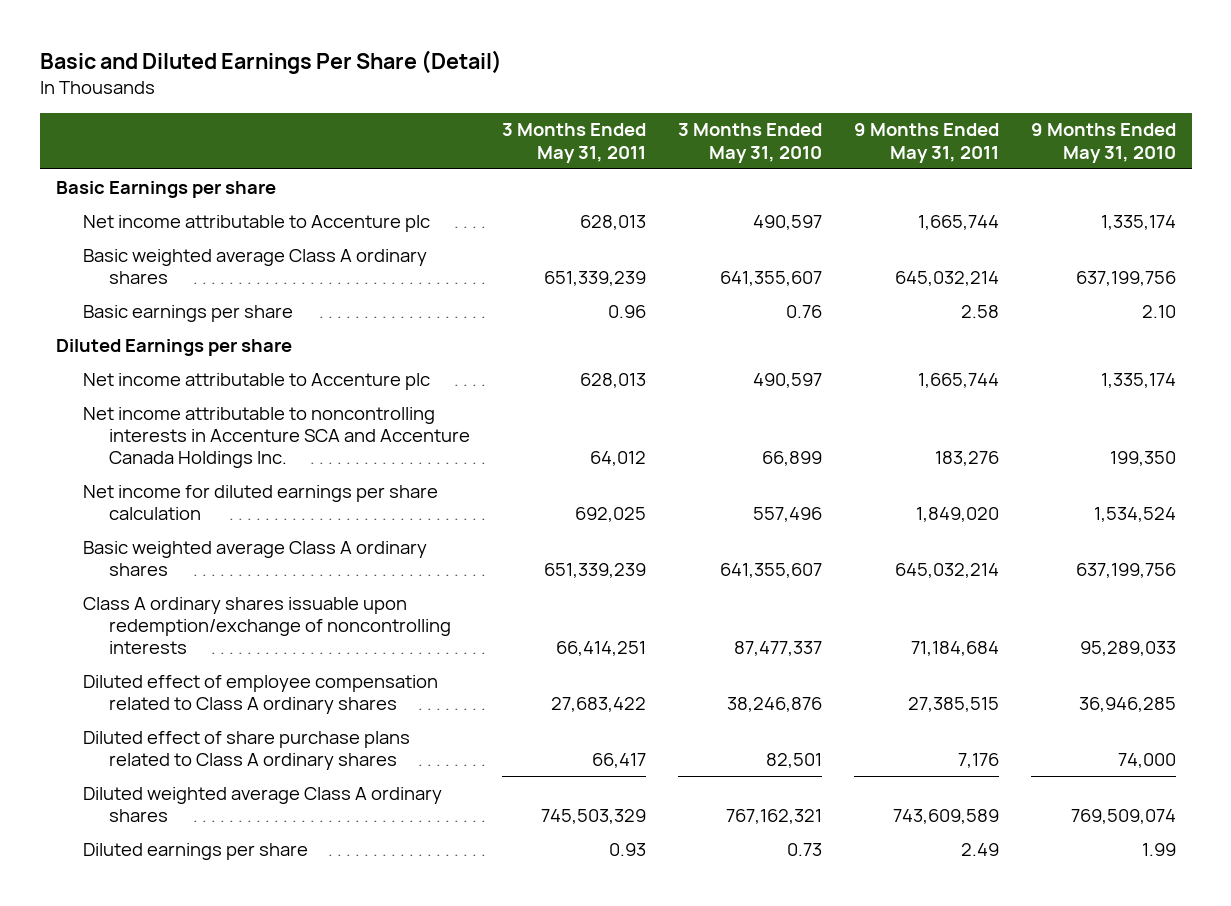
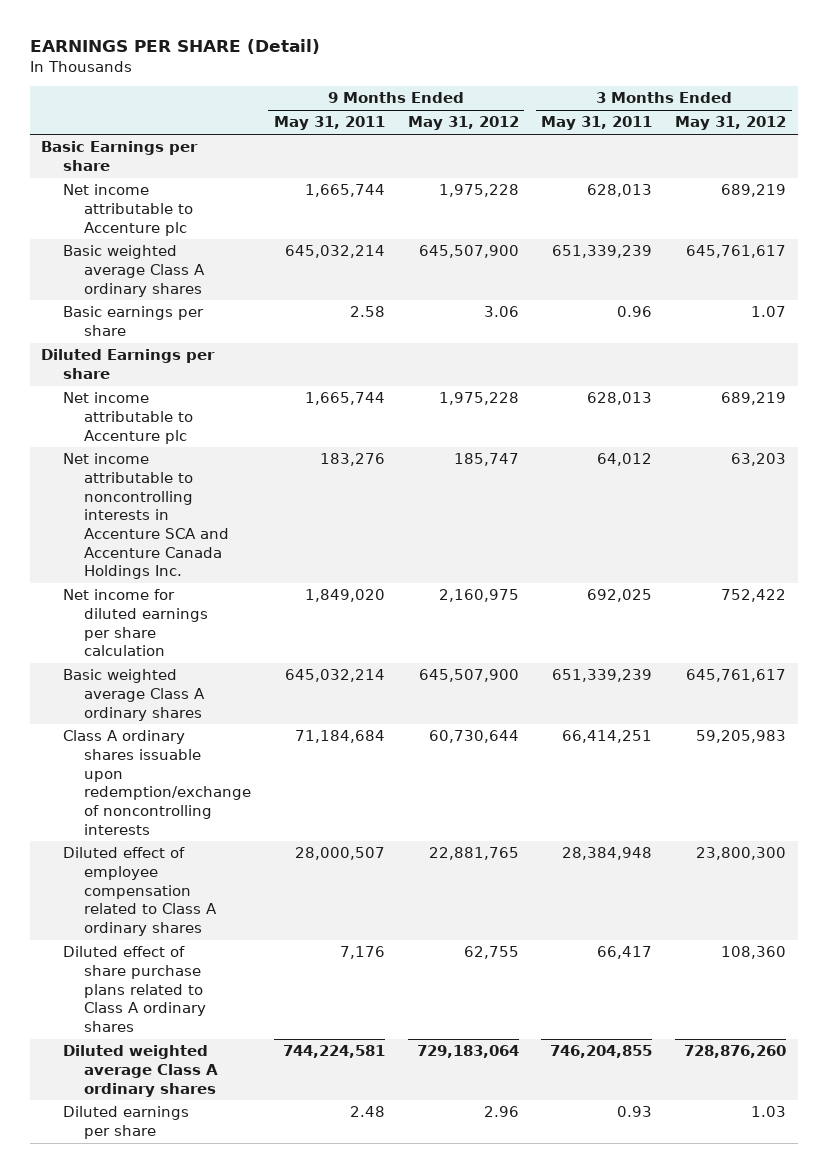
- Basic and Diluted Earnings Per Share (Detail)
+ EARNINGS PER SHARE (Detail)
- | 3 Months Ended May 31, 2011 | 3 Months Ended May 31, 2010 | 9 Months Ended May 31, 2011 | 9 Months Ended May 31, 2010
+ | 9 Months Ended May 31, 2011 | 9 Months Ended May 31, 2012 | 3 Months Ended May 31, 2011 | 3 Months Ended May 31, 2012
- Diluted effect of employee compensation related to Class A ordinary shares | 27,683,422 | 38,246,876 | 27,385,515 | 36,946,285
+ Diluted effect of employee compensation related to Class A ordinary shares | 28,000,507 | 22,881,765 | 28,384,948 | 23,800,300
- Diluted weighted average Class A ordinary shares | 745,503,329 | 767,162,321 | 743,609,589 | 769,509,074
- Diluted earnings per share | 0.93 | 0.73 | 2.49 | 1.99
+ Diluted weighted average Class A ordinary shares | 744,224,581 | 729,183,064 | 746,204,855 | 728,876,260
+ Diluted earnings per share | 2.48 | 2.96 | 0.93 | 1.03

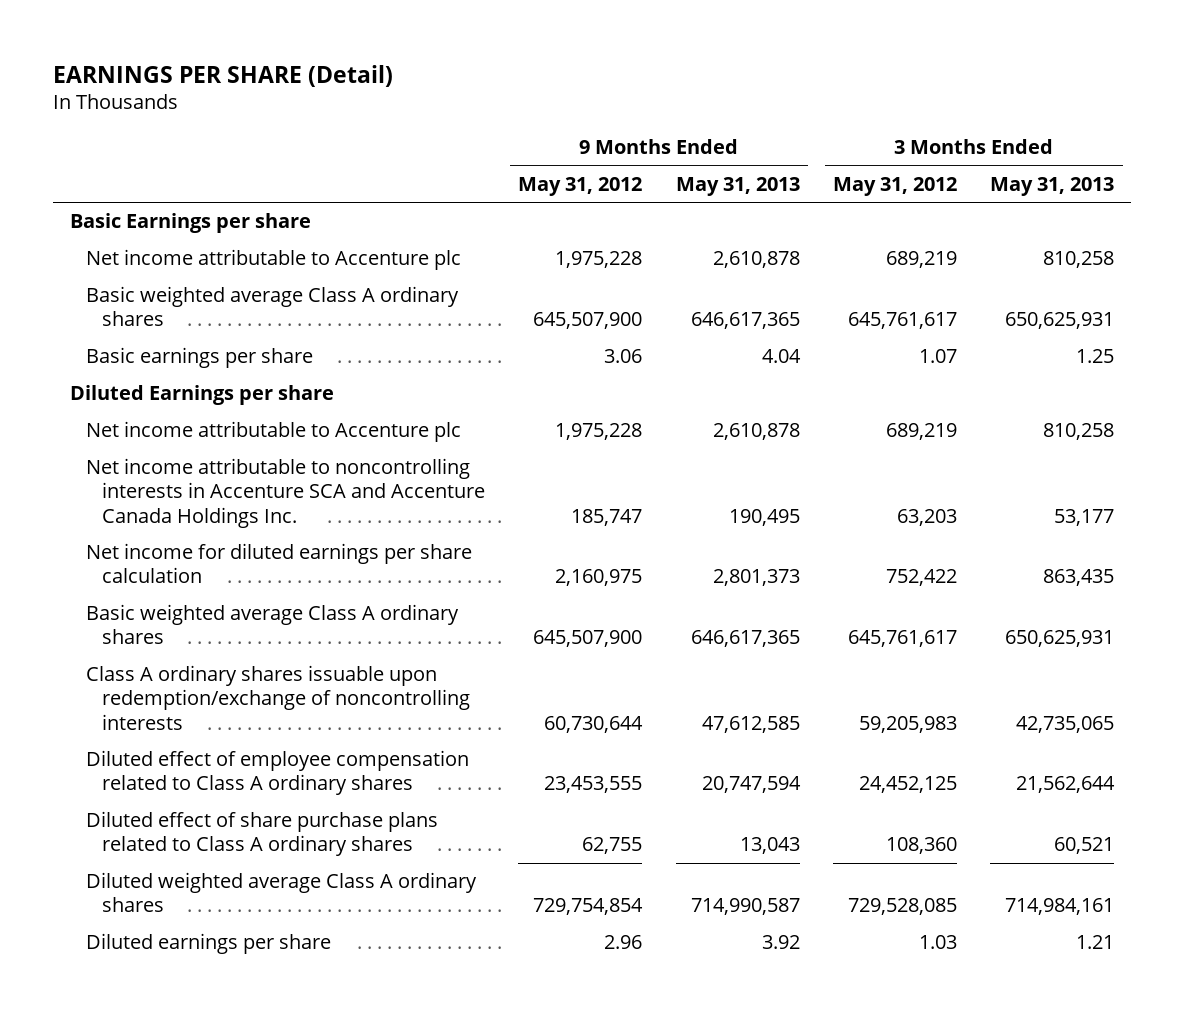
- | 9 Months Ended May 31, 2011 | 9 Months Ended May 31, 2012 | 3 Months Ended May 31, 2011 | 3 Months Ended May 31, 2012
+ | 9 Months Ended May 31, 2012 | 9 Months Ended May 31, 2013 | 3 Months Ended May 31, 2012 | 3 Months Ended May 31, 2013
- Diluted effect of employee compensation related to Class A ordinary shares | 28,000,507 | 22,881,765 | 28,384,948 | 23,800,300
+ Diluted effect of employee compensation related to Class A ordinary shares | 23,453,555 | 20,747,594 | 24,452,125 | 21,562,644
- Diluted weighted average Class A ordinary shares | 744,224,581 | 729,183,064 | 746,204,855 | 728,876,260
+ Diluted weighted average Class A ordinary shares | 729,754,854 | 714,990,587 | 729,528,085 | 714,984,161

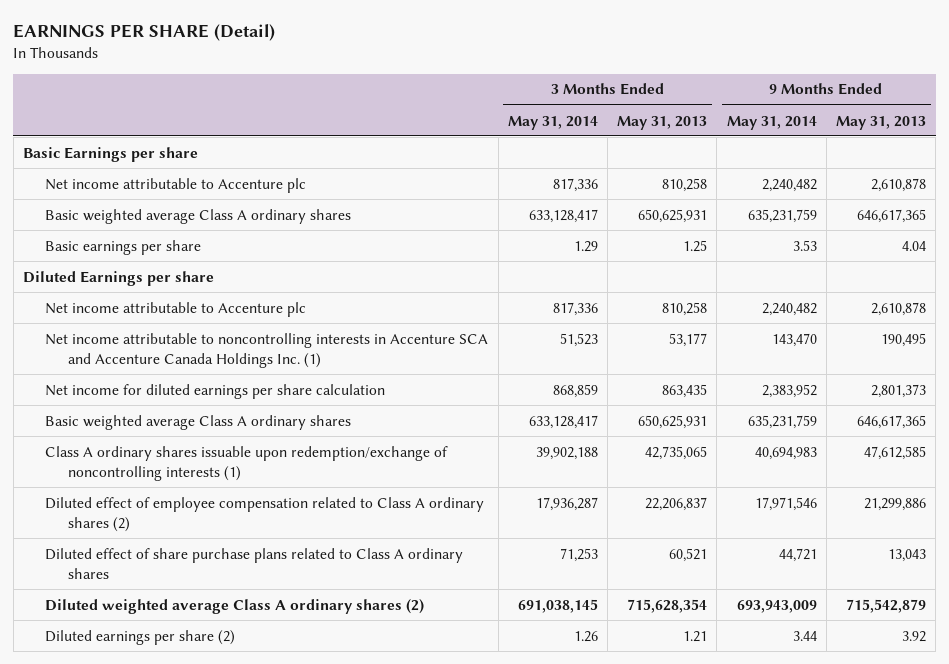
- | 9 Months Ended May 31, 2012 | 9 Months Ended May 31, 2013 | 3 Months Ended May 31, 2012 | 3 Months Ended May 31, 2013
+ | 3 Months Ended May 31, 2014 | 3 Months Ended May 31, 2013 | 9 Months Ended May 31, 2014 | 9 Months Ended May 31, 2013
- Net income attributable to noncontrolling interests in Accenture SCA and Accenture Canada Holdings Inc. | 185,747 | 190,495 | 63,203 | 53,177
+ Net income attributable to noncontrolling interests in Accenture SCA and Accenture Canada Holdings Inc. (1) | 51,523 | 53,177 | 143,470 | 190,495
- Class A ordinary shares issuable upon redemption/exchange of noncontrolling interests | 60,730,644 | 47,612,585 | 59,205,983 | 42,735,065
- Diluted effect of employee compensation related to Class A ordinary shares | 23,453,555 | 20,747,594 | 24,452,125 | 21,562,644
+ Class A ordinary shares issuable upon redemption/exchange of noncontrolling interests (1) | 39,902,188 | 42,735,065 | 40,694,983 | 47,612,585
+ Diluted effect of employee compensation related to Class A ordinary shares (2) | 17,936,287 | 22,206,837 | 17,971,546 | 21,299,886
- Diluted weighted average Class A ordinary shares | 729,754,854 | 714,990,587 | 729,528,085 | 714,984,161
- Diluted earnings per share | 2.96 | 3.92 | 1.03 | 1.21
+ Diluted weighted average Class A ordinary shares (2) | 691,038,145 | 715,628,354 | 693,943,009 | 715,542,879
+ Diluted earnings per share (2) | 1.26 | 1.21 | 3.44 | 3.92

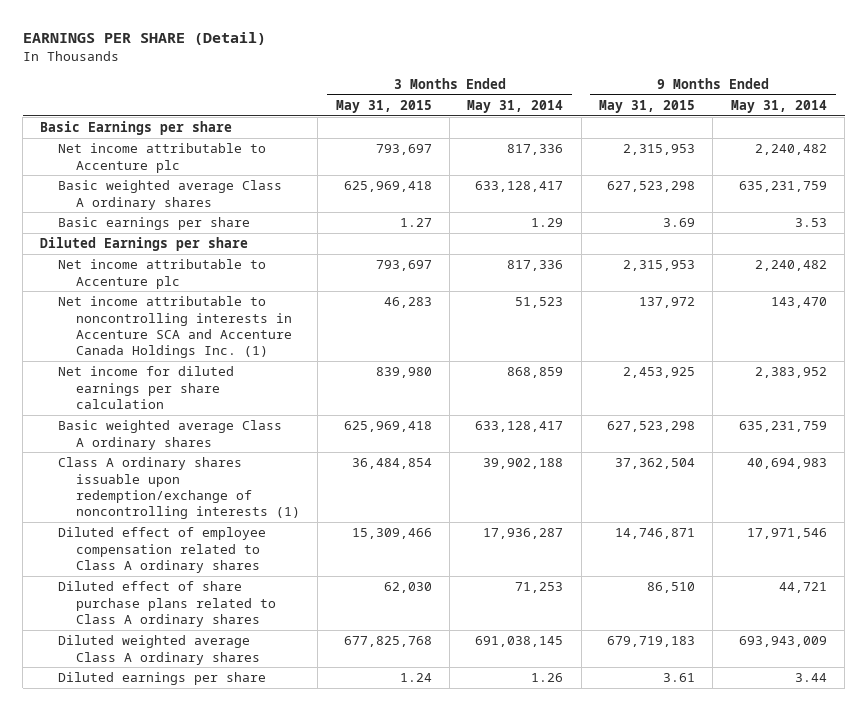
- | 3 Months Ended May 31, 2014 | 3 Months Ended May 31, 2013 | 9 Months Ended May 31, 2014 | 9 Months Ended May 31, 2013
+ | 3 Months Ended May 31, 2015 | 3 Months Ended May 31, 2014 | 9 Months Ended May 31, 2015 | 9 Months Ended May 31, 2014
- Diluted effect of employee compensation related to Class A ordinary shares (2) | 17,936,287 | 22,206,837 | 17,971,546 | 21,299,886
+ Diluted effect of employee compensation related to Class A ordinary shares | 15,309,466 | 17,936,287 | 14,746,871 | 17,971,546
- Diluted weighted average Class A ordinary shares (2) | 691,038,145 | 715,628,354 | 693,943,009 | 715,542,879
- Diluted earnings per share (2) | 1.26 | 1.21 | 3.44 | 3.92
+ Diluted weighted average Class A ordinary shares | 677,825,768 | 691,038,145 | 679,719,183 | 693,943,009
+ Diluted earnings per share | 1.24 | 1.26 | 3.61 | 3.44

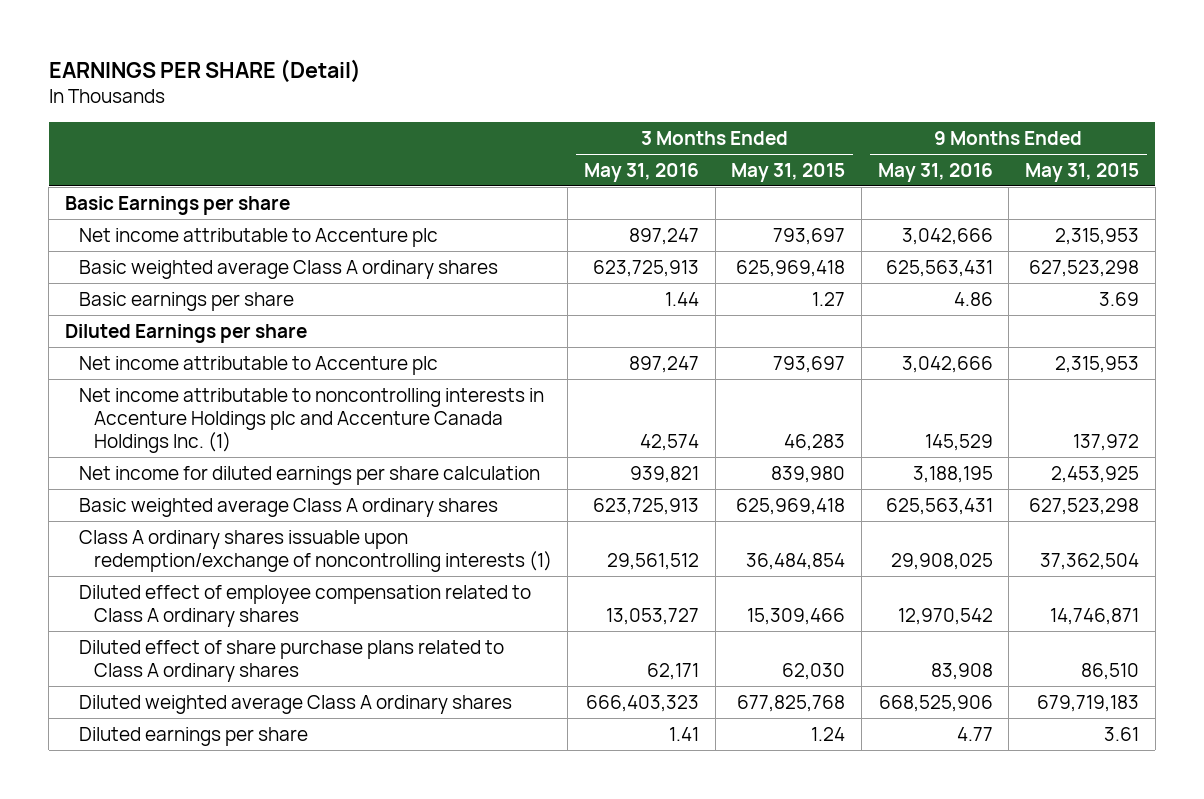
- | 3 Months Ended May 31, 2015 | 3 Months Ended May 31, 2014 | 9 Months Ended May 31, 2015 | 9 Months Ended May 31, 2014
+ | 3 Months Ended May 31, 2016 | 3 Months Ended May 31, 2015 | 9 Months Ended May 31, 2016 | 9 Months Ended May 31, 2015
- Net income attributable to noncontrolling interests in Accenture SCA and Accenture Canada Holdings Inc. (1) | 46,283 | 51,523 | 137,972 | 143,470
+ Net income attributable to noncontrolling interests in Accenture Holdings plc and Accenture Canada Holdings Inc. (1) | 42,574 | 46,283 | 145,529 | 137,972

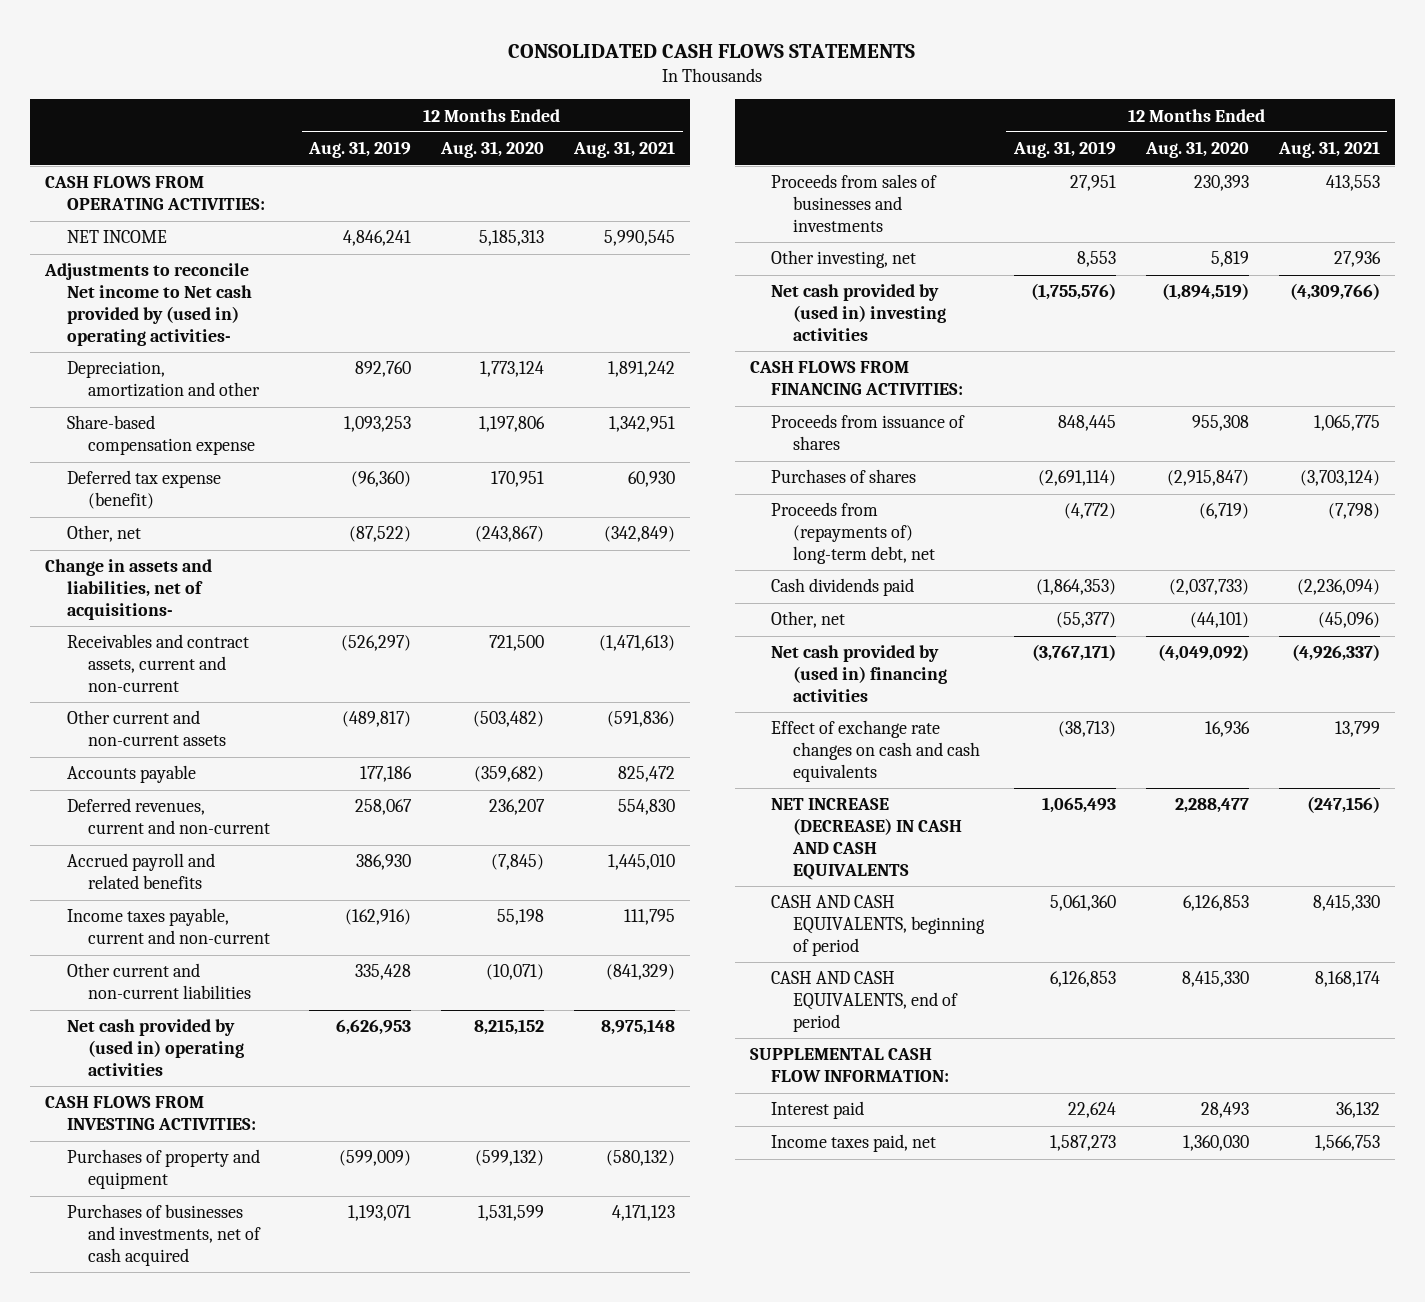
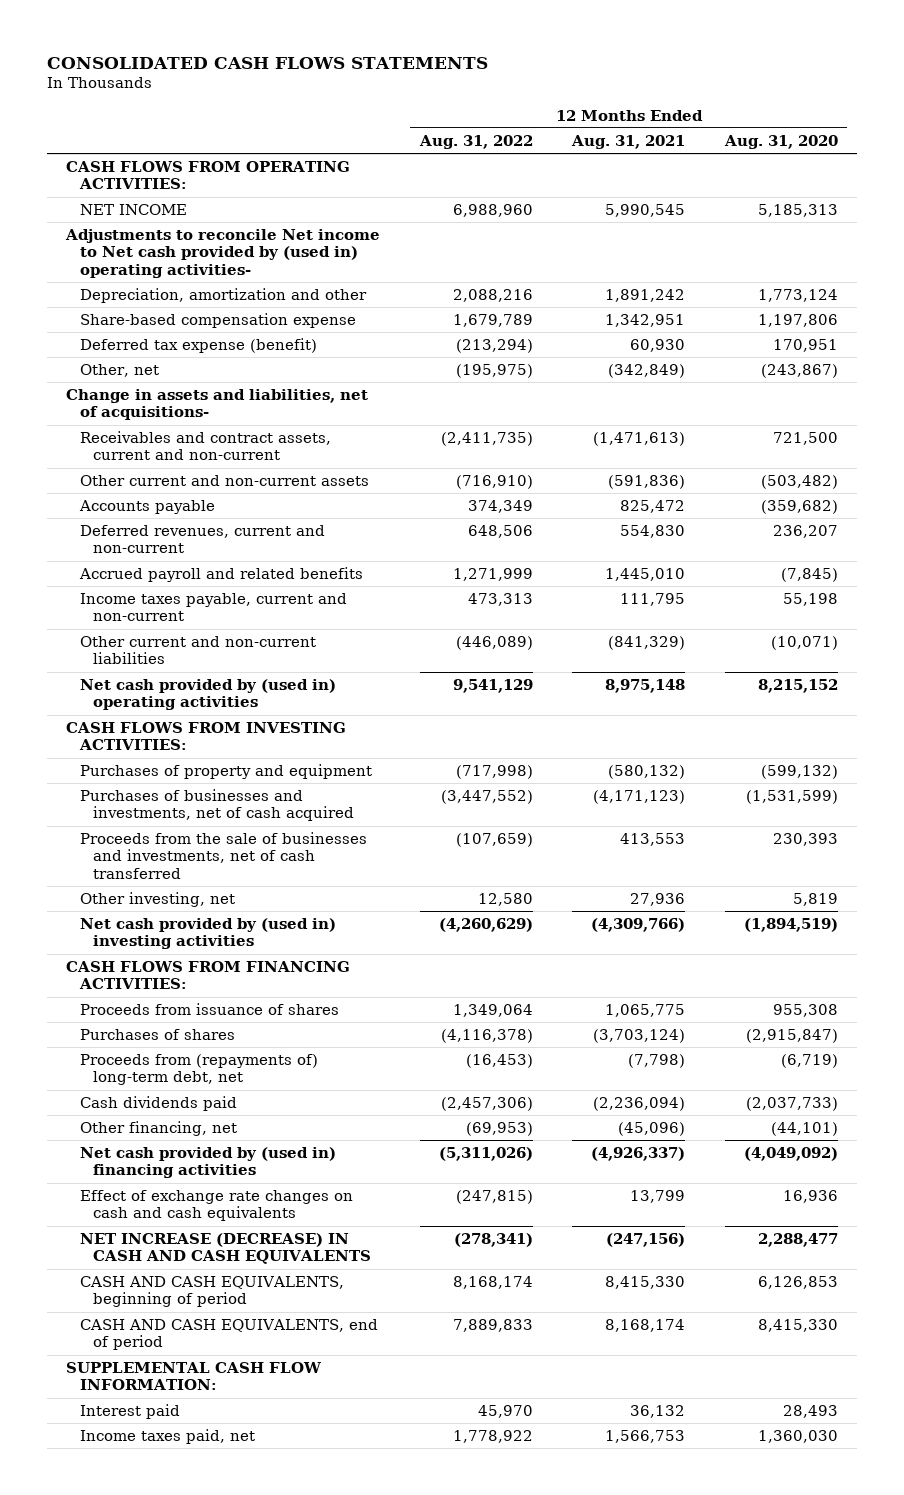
- | 12 Months Ended Aug. 31, 2019 | 12 Months Ended Aug. 31, 2020 | 12 Months Ended Aug. 31, 2021
+ | 12 Months Ended Aug. 31, 2022 | 12 Months Ended Aug. 31, 2021 | 12 Months Ended Aug. 31, 2020
- Purchases of businesses and investments, net of cash acquired | 1,193,071 | 1,531,599 | 4,171,123
- Proceeds from sales of businesses and investments | 27,951 | 230,393 | 413,553
+ Purchases of businesses and investments, net of cash acquired | (3,447,552) | (4,171,123) | (1,531,599)
+ Proceeds from the sale of businesses and investments, net of cash transferred | (107,659) | 413,553 | 230,393
- Other, net | (55,377) | (44,101) | (45,096)
+ Other financing, net | (69,953) | (45,096) | (44,101)

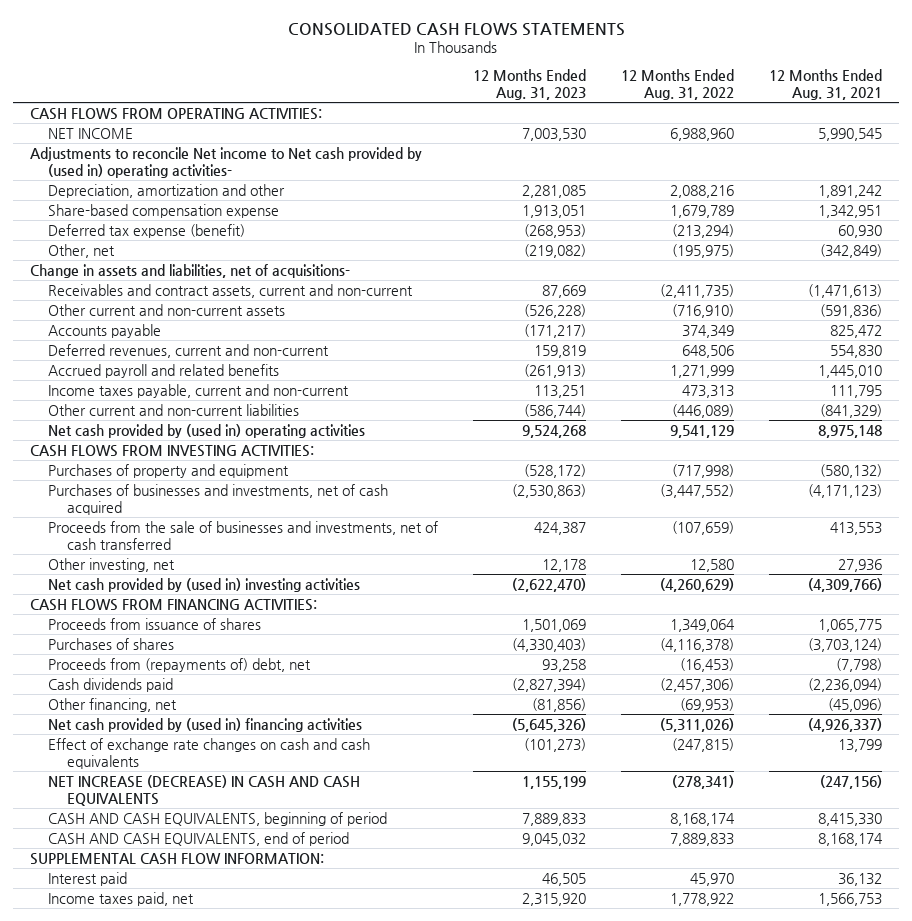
- | 12 Months Ended Aug. 31, 2022 | 12 Months Ended Aug. 31, 2021 | 12 Months Ended Aug. 31, 2020
+ | 12 Months Ended Aug. 31, 2023 | 12 Months Ended Aug. 31, 2022 | 12 Months Ended Aug. 31, 2021
- Proceeds from (repayments of) long-term debt, net | (16,453) | (7,798) | (6,719)
+ Proceeds from (repayments of) debt, net | 93,258 | (16,453) | (7,798)

